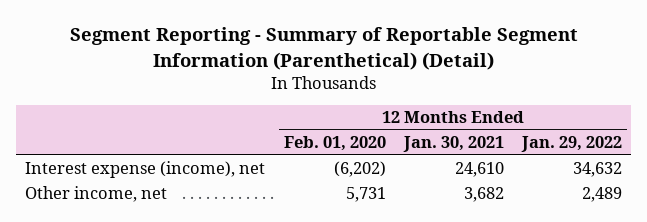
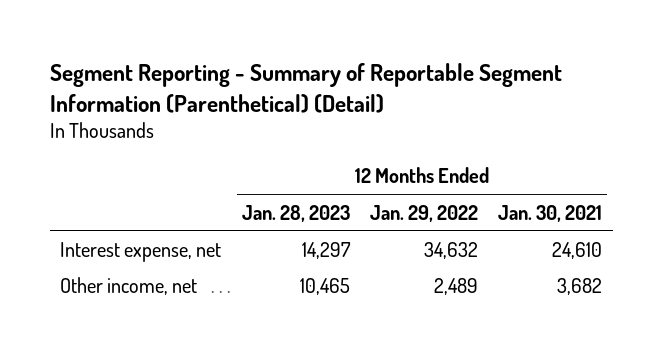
- | 12 Months Ended Feb. 01, 2020 | 12 Months Ended Jan. 30, 2021 | 12 Months Ended Jan. 29, 2022
+ | 12 Months Ended Jan. 28, 2023 | 12 Months Ended Jan. 29, 2022 | 12 Months Ended Jan. 30, 2021
- Interest expense (income), net | (6,202) | 24,610 | 34,632
+ Interest expense, net | 14,297 | 34,632 | 24,610

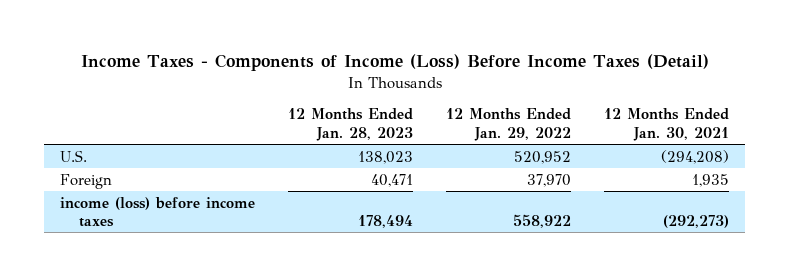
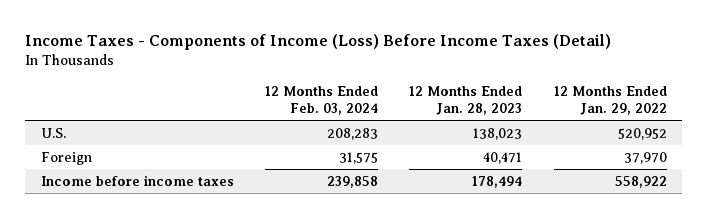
- | 12 Months Ended Jan. 28, 2023 | 12 Months Ended Jan. 29, 2022 | 12 Months Ended Jan. 30, 2021
+ | 12 Months Ended Feb. 03, 2024 | 12 Months Ended Jan. 28, 2023 | 12 Months Ended Jan. 29, 2022
- income (loss) before income taxes | 178,494 | 558,922 | (292,273)
+ Income before income taxes | 239,858 | 178,494 | 558,922

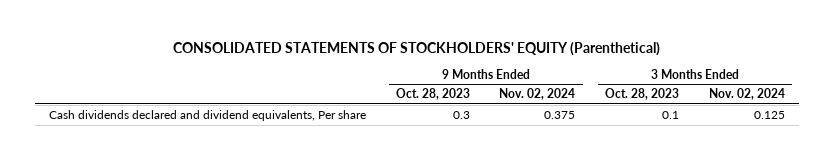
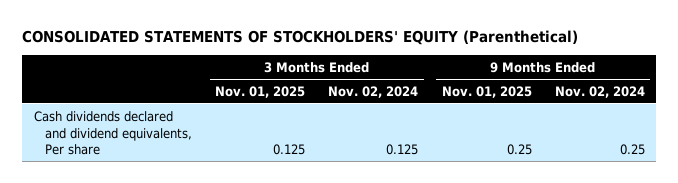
- | 9 Months Ended Oct. 28, 2023 | 9 Months Ended Nov. 02, 2024 | 3 Months Ended Oct. 28, 2023 | 3 Months Ended Nov. 02, 2024
+ | 3 Months Ended Nov. 01, 2025 | 3 Months Ended Nov. 02, 2024 | 9 Months Ended Nov. 01, 2025 | 9 Months Ended Nov. 02, 2024
- Cash dividends declared and dividend equivalents, Per share | 0.3 | 0.375 | 0.1 | 0.125
+ Cash dividends declared and dividend equivalents, Per share | 0.125 | 0.125 | 0.25 | 0.25

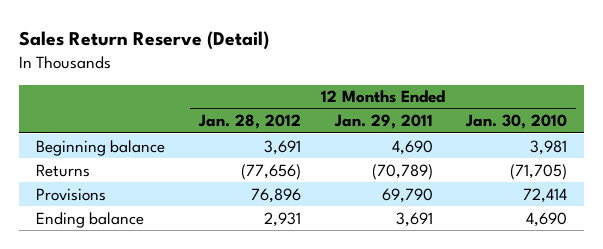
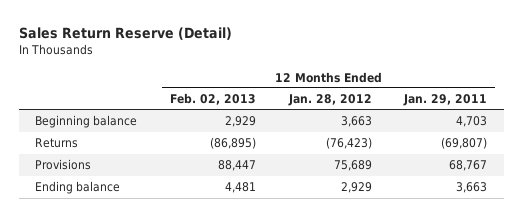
- | 12 Months Ended Jan. 28, 2012 | 12 Months Ended Jan. 29, 2011 | 12 Months Ended Jan. 30, 2010
+ | 12 Months Ended Feb. 02, 2013 | 12 Months Ended Jan. 28, 2012 | 12 Months Ended Jan. 29, 2011
- Beginning balance | 3,691 | 4,690 | 3,981
- Returns | (77,656) | (70,789) | (71,705)
- Provisions | 76,896 | 69,790 | 72,414
- Ending balance | 2,931 | 3,691 | 4,690
+ Beginning balance | 2,929 | 3,663 | 4,703
+ Returns | (86,895) | (76,423) | (69,807)
+ Provisions | 88,447 | 75,689 | 68,767
+ Ending balance | 4,481 | 2,929 | 3,663

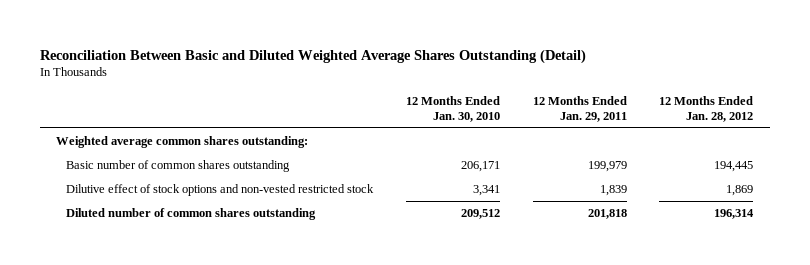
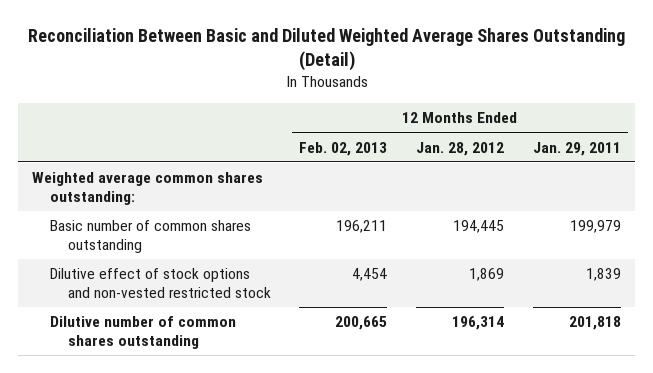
- | 12 Months Ended Jan. 30, 2010 | 12 Months Ended Jan. 29, 2011 | 12 Months Ended Jan. 28, 2012
+ | 12 Months Ended Feb. 02, 2013 | 12 Months Ended Jan. 28, 2012 | 12 Months Ended Jan. 29, 2011
- Diluted number of common shares outstanding | 209,512 | 201,818 | 196,314
+ Dilutive number of common shares outstanding | 200,665 | 196,314 | 201,818

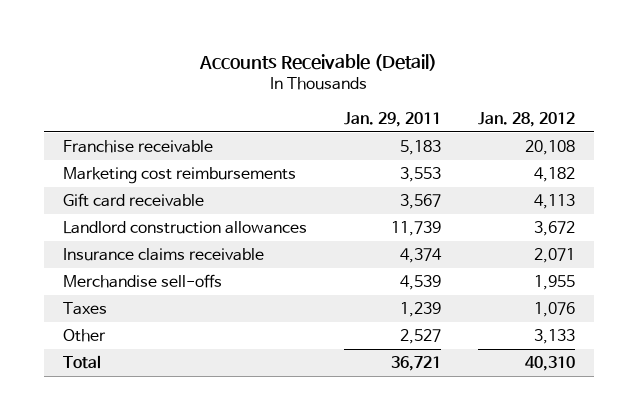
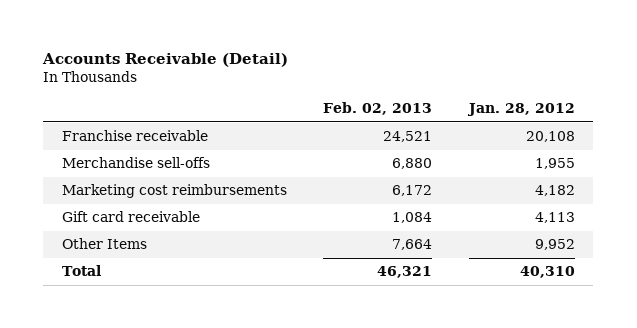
- | Jan. 29, 2011 | Jan. 28, 2012
+ | Feb. 02, 2013 | Jan. 28, 2012
moved up: Merchandise sell-offs | 6,880 | 1,955
- Landlord construction allowances | 11,739 | 3,672
- Insurance claims receivable | 4,374 | 2,071
- Taxes | 1,239 | 1,076
- Other | 2,527 | 3,133
+ Other Items | 7,664 | 9,952

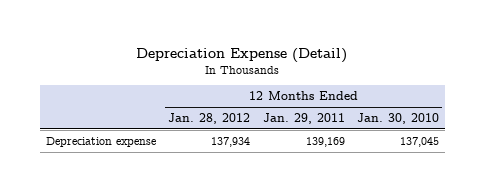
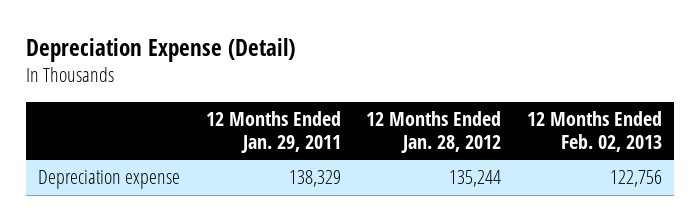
- | 12 Months Ended Jan. 28, 2012 | 12 Months Ended Jan. 29, 2011 | 12 Months Ended Jan. 30, 2010
+ | 12 Months Ended Jan. 29, 2011 | 12 Months Ended Jan. 28, 2012 | 12 Months Ended Feb. 02, 2013
- Depreciation expense | 137,934 | 139,169 | 137,045
+ Depreciation expense | 138,329 | 135,244 | 122,756

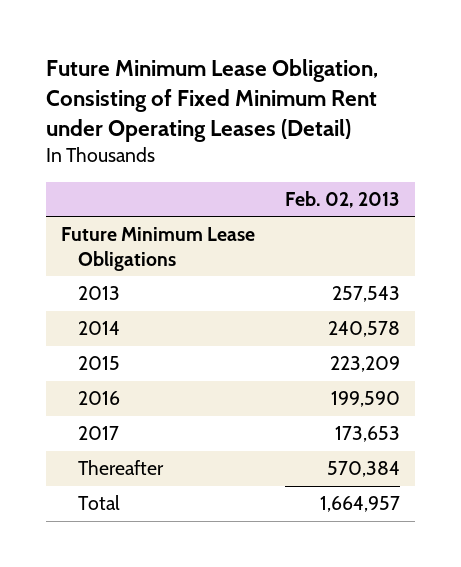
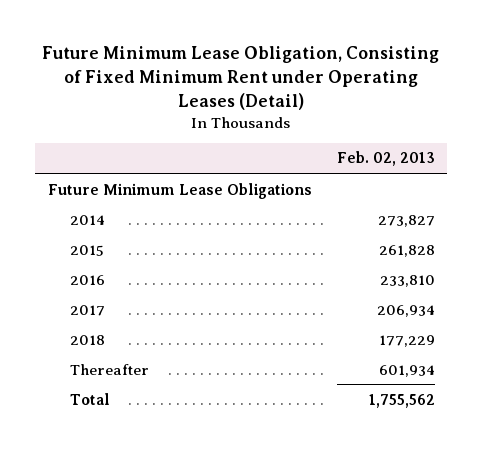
- 2013 | 257,543
- 2014 | 240,578
- 2015 | 223,209
- 2016 | 199,590
- 2017 | 173,653
- Thereafter | 570,384
- Total | 1,664,957
+ 2014 | 273,827
+ 2015 | 261,828
+ 2016 | 233,810
+ 2017 | 206,934
+ 2018 | 177,229
+ Thereafter | 601,934
+ Total | 1,755,562

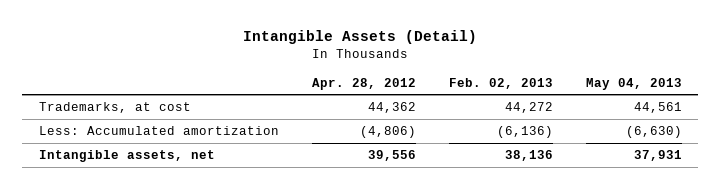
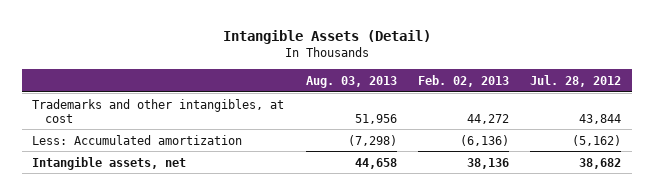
- | Apr. 28, 2012 | Feb. 02, 2013 | May 04, 2013
+ | Aug. 03, 2013 | Feb. 02, 2013 | Jul. 28, 2012
- Trademarks, at cost | 44,362 | 44,272 | 44,561
+ Trademarks and other intangibles, at cost | 51,956 | 44,272 | 43,844

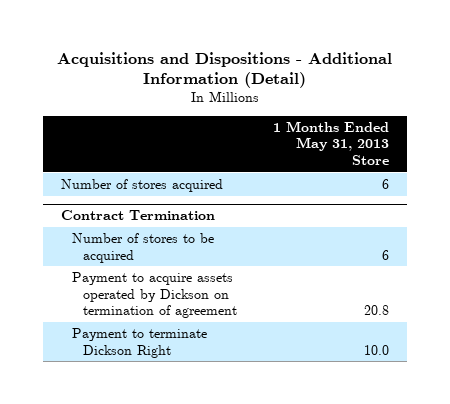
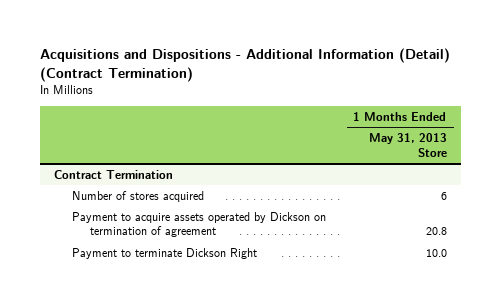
- Acquisitions and Dispositions - Additional Information (Detail)
+ Acquisitions and Dispositions - Additional Information (Detail) (Contract Termination)
- Number of stores acquired | 6
@ Contract Termination
- Number of stores to be acquired | 6
+ Number of stores acquired | 6

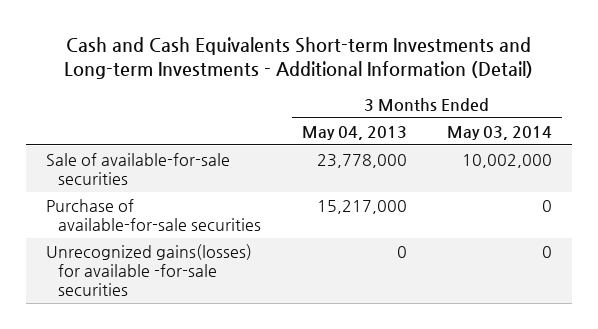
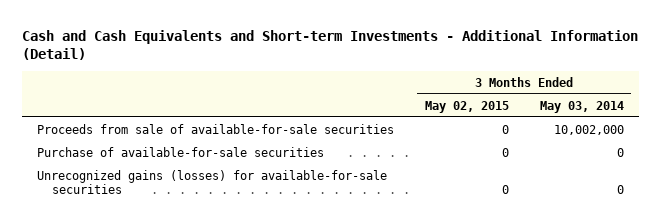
- Cash and Cash Equivalents Short-term Investments and Long-term Investments - Additional Information (Detail)
+ Cash and Cash Equivalents and Short-term Investments - Additional Information (Detail)
- | 3 Months Ended May 04, 2013 | 3 Months Ended May 03, 2014
+ | 3 Months Ended May 02, 2015 | 3 Months Ended May 03, 2014
- Sale of available-for-sale securities | 23,778,000 | 10,002,000
+ Proceeds from sale of available-for-sale securities | 0 | 10,002,000
- Unrecognized gains(losses) for available -for-sale securities | 0 | 0
+ Unrecognized gains (losses) for available-for-sale securities | 0 | 0

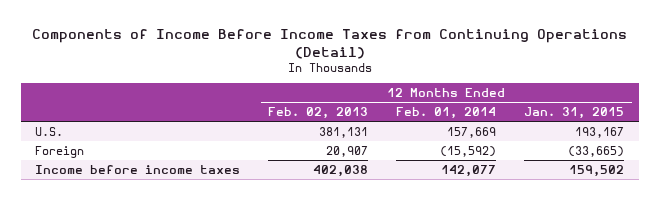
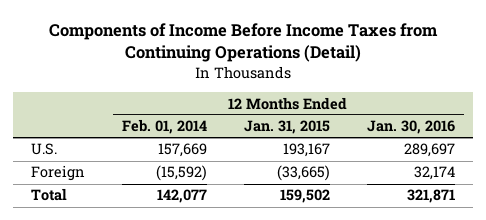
- | 12 Months Ended Feb. 02, 2013 | 12 Months Ended Feb. 01, 2014 | 12 Months Ended Jan. 31, 2015
+ | 12 Months Ended Feb. 01, 2014 | 12 Months Ended Jan. 31, 2015 | 12 Months Ended Jan. 30, 2016
- Income before income taxes | 402,038 | 142,077 | 159,502
+ Total | 142,077 | 159,502 | 321,871

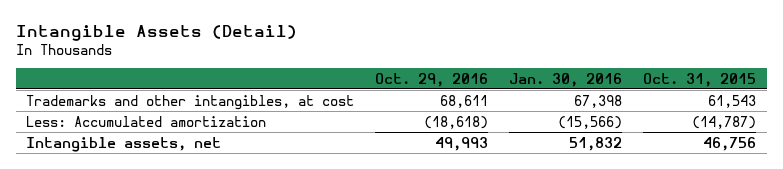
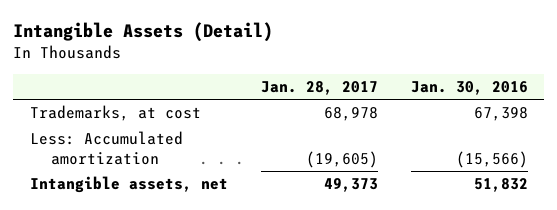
- | Oct. 29, 2016 | Jan. 30, 2016 | Oct. 31, 2015
+ | Jan. 28, 2017 | Jan. 30, 2016
- Trademarks and other intangibles, at cost | 68,611 | 67,398 | 61,543
+ Trademarks, at cost | 68,978 | 67,398

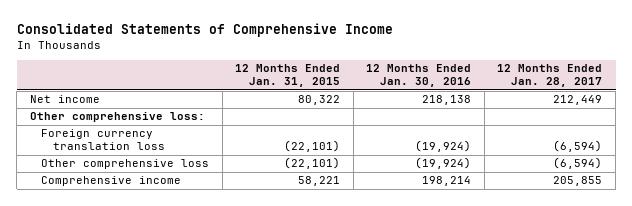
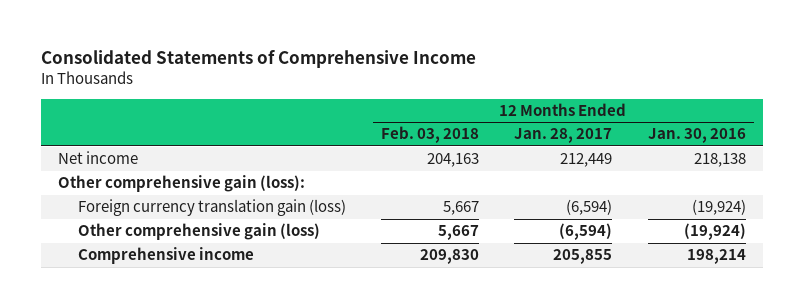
- | 12 Months Ended Jan. 31, 2015 | 12 Months Ended Jan. 30, 2016 | 12 Months Ended Jan. 28, 2017
+ | 12 Months Ended Feb. 03, 2018 | 12 Months Ended Jan. 28, 2017 | 12 Months Ended Jan. 30, 2016
- Other comprehensive loss:
- Foreign currency translation loss | (22,101) | (19,924) | (6,594)
- Other comprehensive loss | (22,101) | (19,924) | (6,594)
+ Other comprehensive gain (loss):
+ Foreign currency translation gain (loss) | 5,667 | (6,594) | (19,924)
+ Other comprehensive gain (loss) | 5,667 | (6,594) | (19,924)

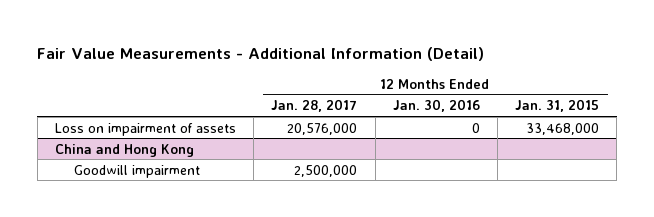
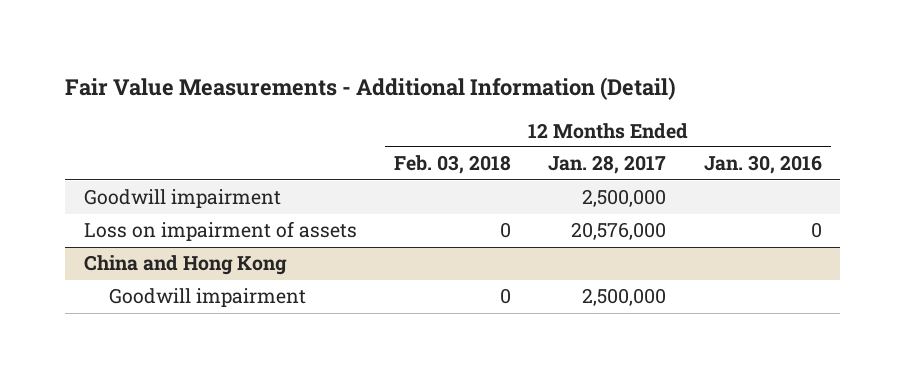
- | 12 Months Ended Jan. 28, 2017 | 12 Months Ended Jan. 30, 2016 | 12 Months Ended Jan. 31, 2015
+ | 12 Months Ended Feb. 03, 2018 | 12 Months Ended Jan. 28, 2017 | 12 Months Ended Jan. 30, 2016
+ Goodwill impairment | | 2,500,000 |

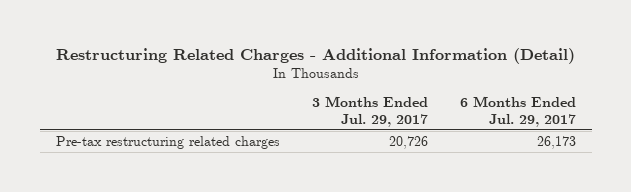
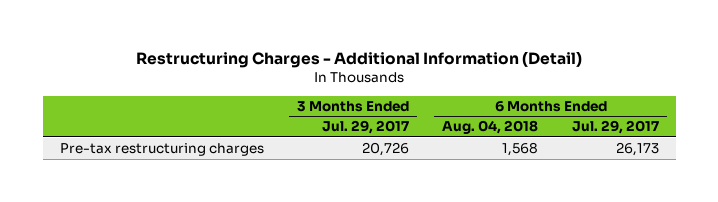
- Restructuring Related Charges - Additional Information (Detail)
+ Restructuring Charges - Additional Information (Detail)
- | 3 Months Ended Jul. 29, 2017 | 6 Months Ended Jul. 29, 2017
+ | 3 Months Ended Jul. 29, 2017 | 6 Months Ended Aug. 04, 2018 | 6 Months Ended Jul. 29, 2017
- Pre-tax restructuring related charges | 20,726 | 26,173
+ Pre-tax restructuring charges | 20,726 | 1,568 | 26,173

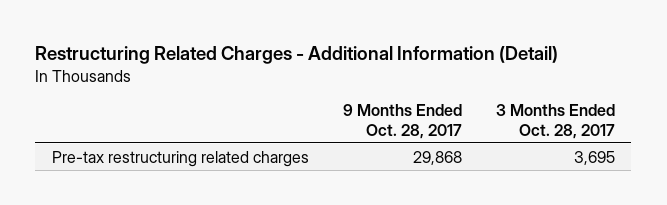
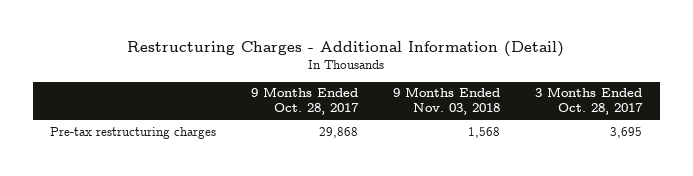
- Restructuring Related Charges - Additional Information (Detail)
+ Restructuring Charges - Additional Information (Detail)
- | 9 Months Ended Oct. 28, 2017 | 3 Months Ended Oct. 28, 2017
+ | 9 Months Ended Oct. 28, 2017 | 9 Months Ended Nov. 03, 2018 | 3 Months Ended Oct. 28, 2017
- Pre-tax restructuring related charges | 29,868 | 3,695
+ Pre-tax restructuring charges | 29,868 | 1,568 | 3,695

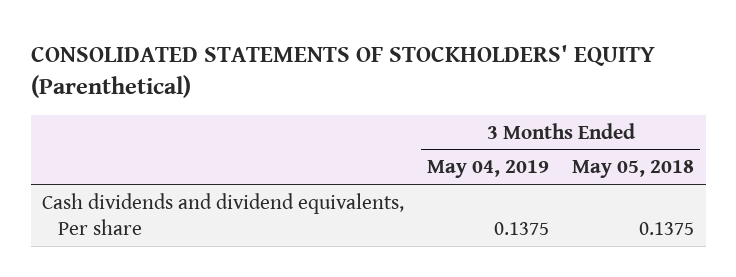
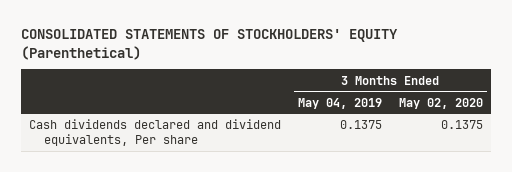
- | 3 Months Ended May 04, 2019 | 3 Months Ended May 05, 2018
+ | 3 Months Ended May 04, 2019 | 3 Months Ended May 02, 2020
- Cash dividends and dividend equivalents, Per share | 0.1375 | 0.1375
+ Cash dividends declared and dividend equivalents, Per share | 0.1375 | 0.1375

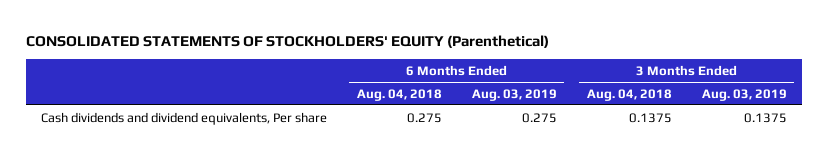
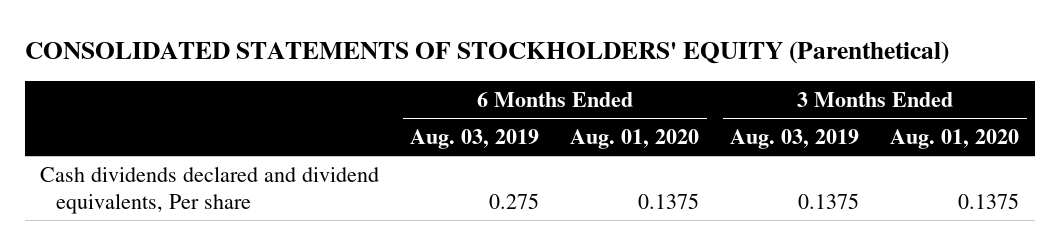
- | 6 Months Ended Aug. 04, 2018 | 6 Months Ended Aug. 03, 2019 | 3 Months Ended Aug. 04, 2018 | 3 Months Ended Aug. 03, 2019
+ | 6 Months Ended Aug. 03, 2019 | 6 Months Ended Aug. 01, 2020 | 3 Months Ended Aug. 03, 2019 | 3 Months Ended Aug. 01, 2020
- Cash dividends and dividend equivalents, Per share | 0.275 | 0.275 | 0.1375 | 0.1375
+ Cash dividends declared and dividend equivalents, Per share | 0.275 | 0.1375 | 0.1375 | 0.1375

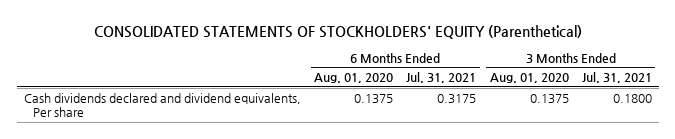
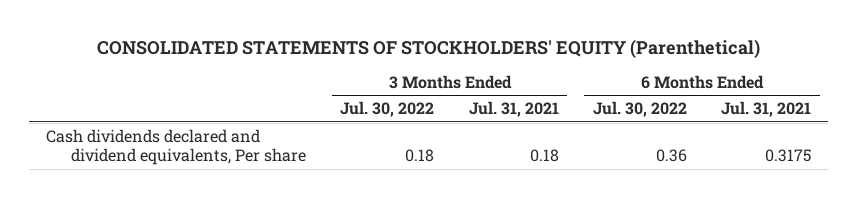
- | 6 Months Ended Aug. 01, 2020 | 6 Months Ended Jul. 31, 2021 | 3 Months Ended Aug. 01, 2020 | 3 Months Ended Jul. 31, 2021
+ | 3 Months Ended Jul. 30, 2022 | 3 Months Ended Jul. 31, 2021 | 6 Months Ended Jul. 30, 2022 | 6 Months Ended Jul. 31, 2021
- Cash dividends declared and dividend equivalents, Per share | 0.1375 | 0.3175 | 0.1375 | 0.1800
+ Cash dividends declared and dividend equivalents, Per share | 0.18 | 0.18 | 0.36 | 0.3175

